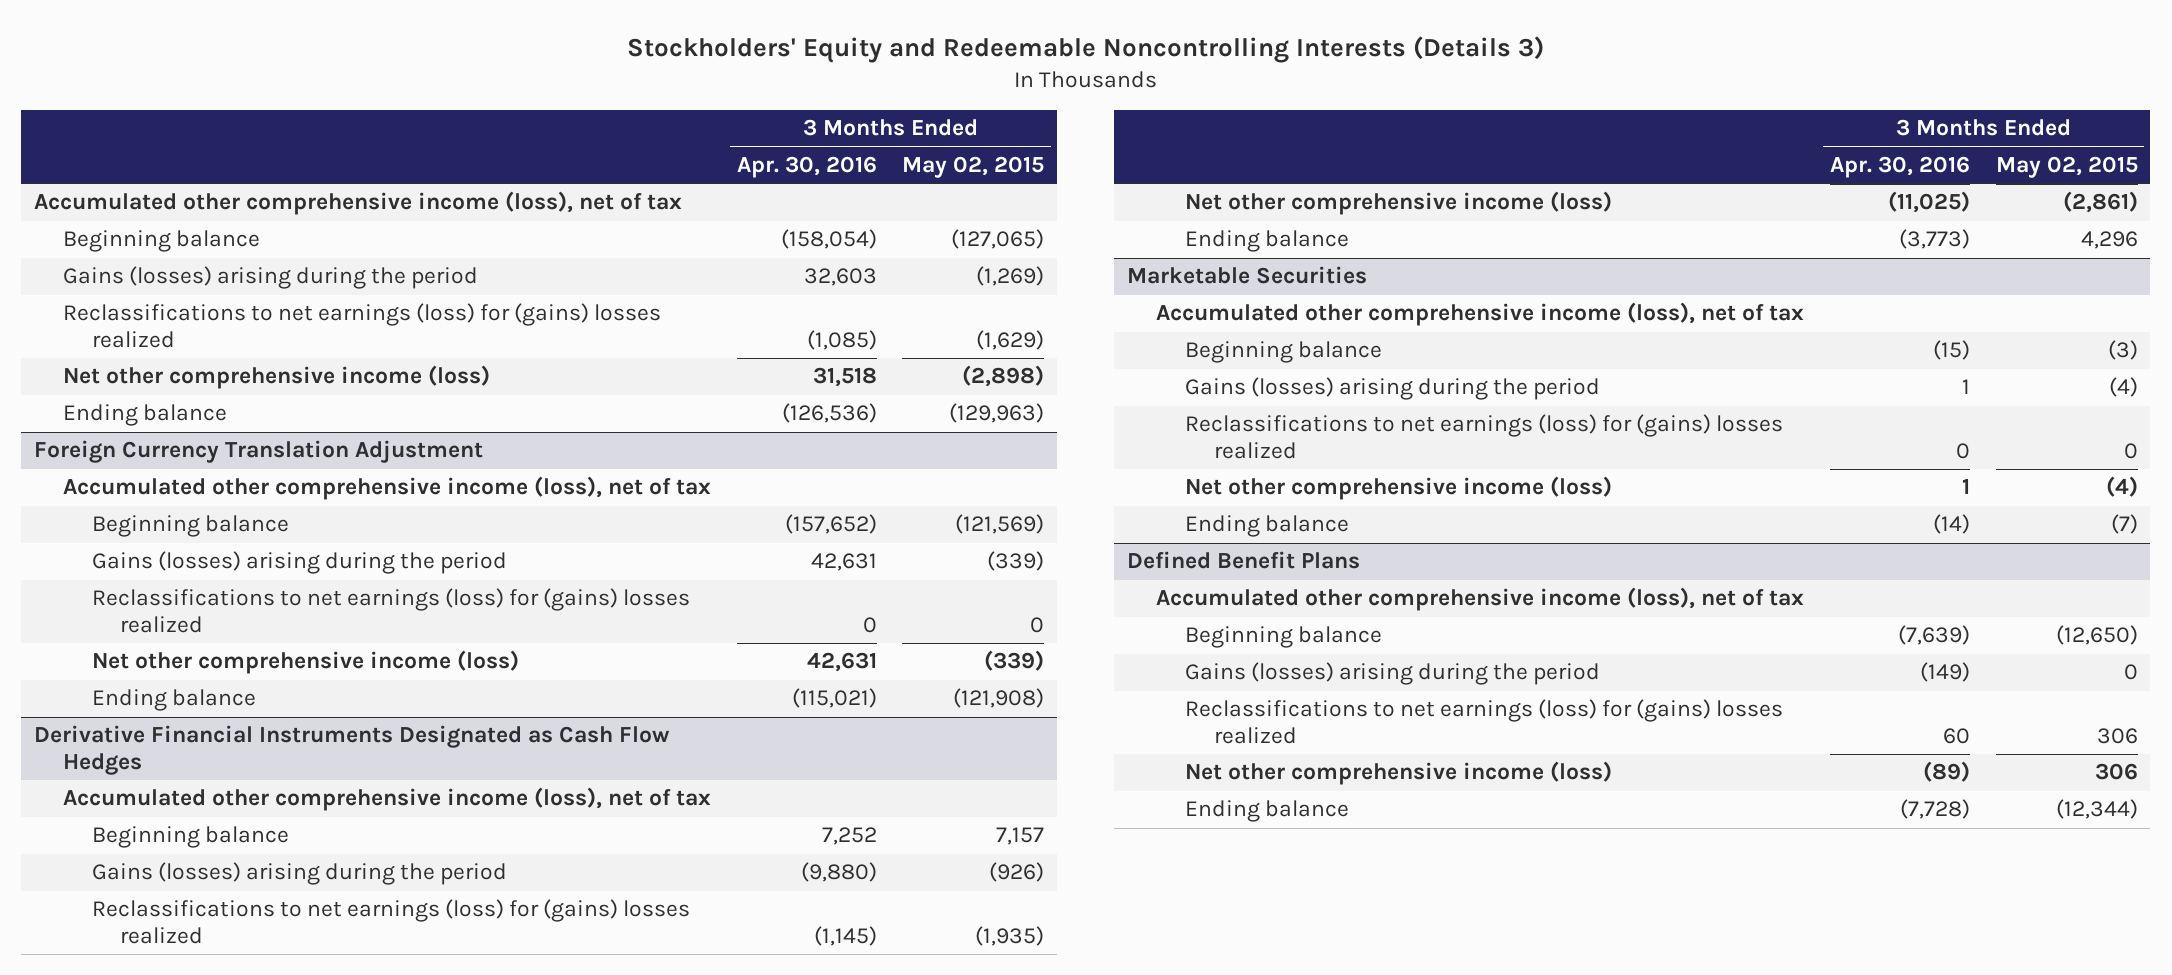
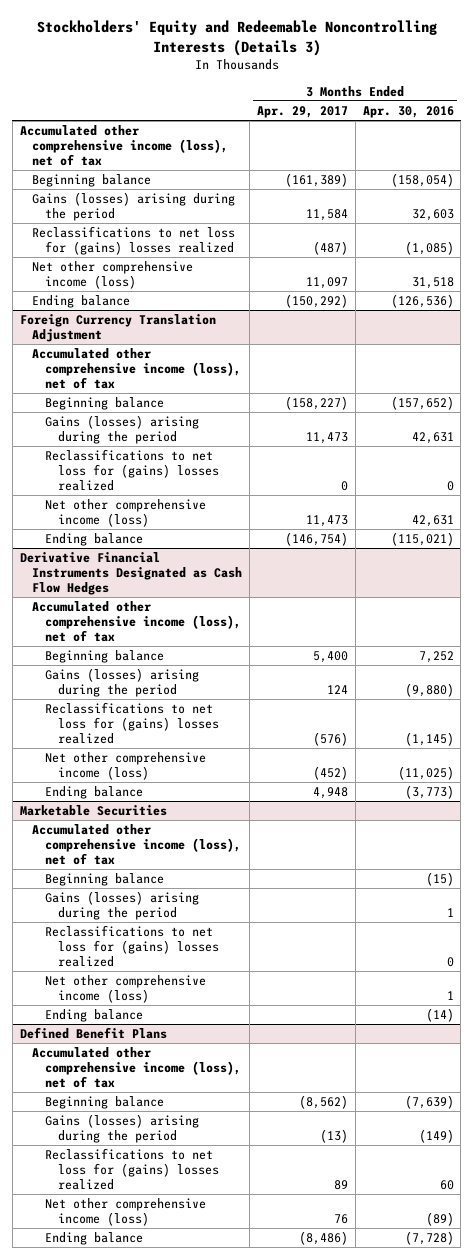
- | 3 Months Ended Apr. 30, 2016 | 3 Months Ended May 02, 2015
+ | 3 Months Ended Apr. 29, 2017 | 3 Months Ended Apr. 30, 2016
- Reclassifications to net earnings (loss) for (gains) losses realized | (1,085) | (1,629)
+ Reclassifications to net loss for (gains) losses realized | (487) | (1,085)
@ Foreign Currency Translation Adjustment
- Reclassifications to net earnings (loss) for (gains) losses realized | 0 | 0
+ Reclassifications to net loss for (gains) losses realized | 0 | 0
@ Derivative Financial Instruments Designated as Cash Flow Hedges
- Reclassifications to net earnings (loss) for (gains) losses realized | (1,145) | (1,935)
+ Reclassifications to net loss for (gains) losses realized | (576) | (1,145)
@ Marketable Securities
- Reclassifications to net earnings (loss) for (gains) losses realized | 0 | 0
+ Reclassifications to net loss for (gains) losses realized | | 0
@ Defined Benefit Plans
- Reclassifications to net earnings (loss) for (gains) losses realized | 60 | 306
+ Reclassifications to net loss for (gains) losses realized | 89 | 60

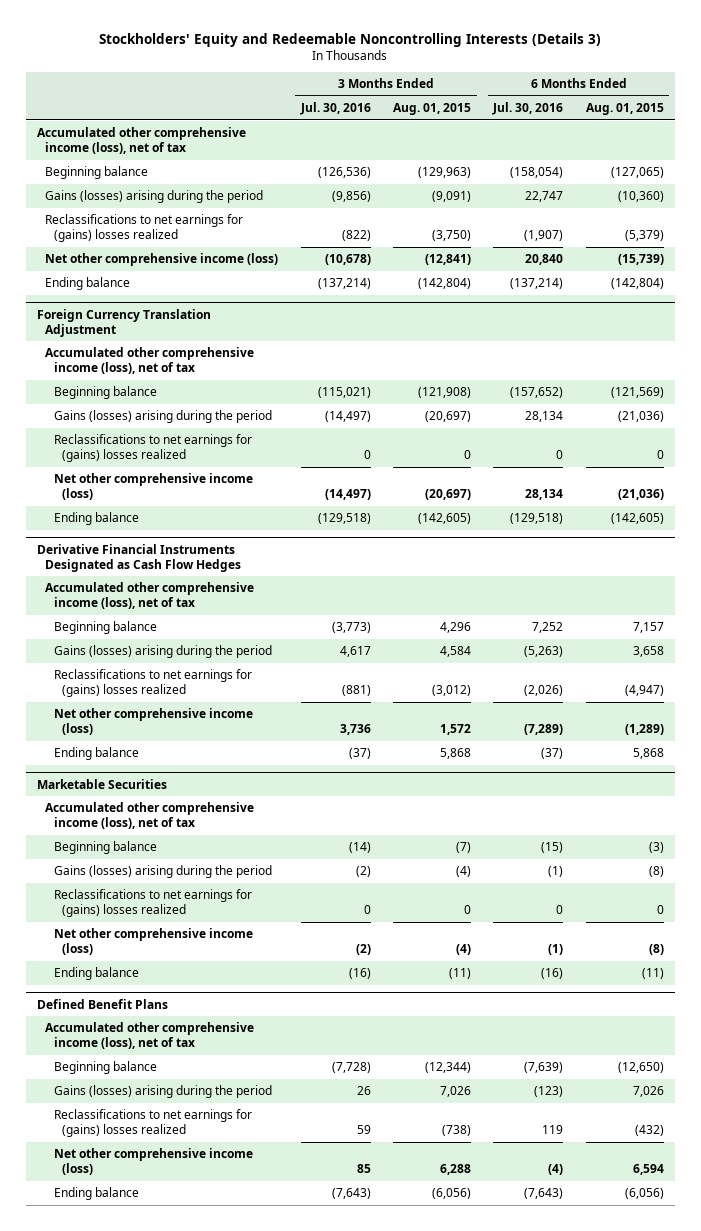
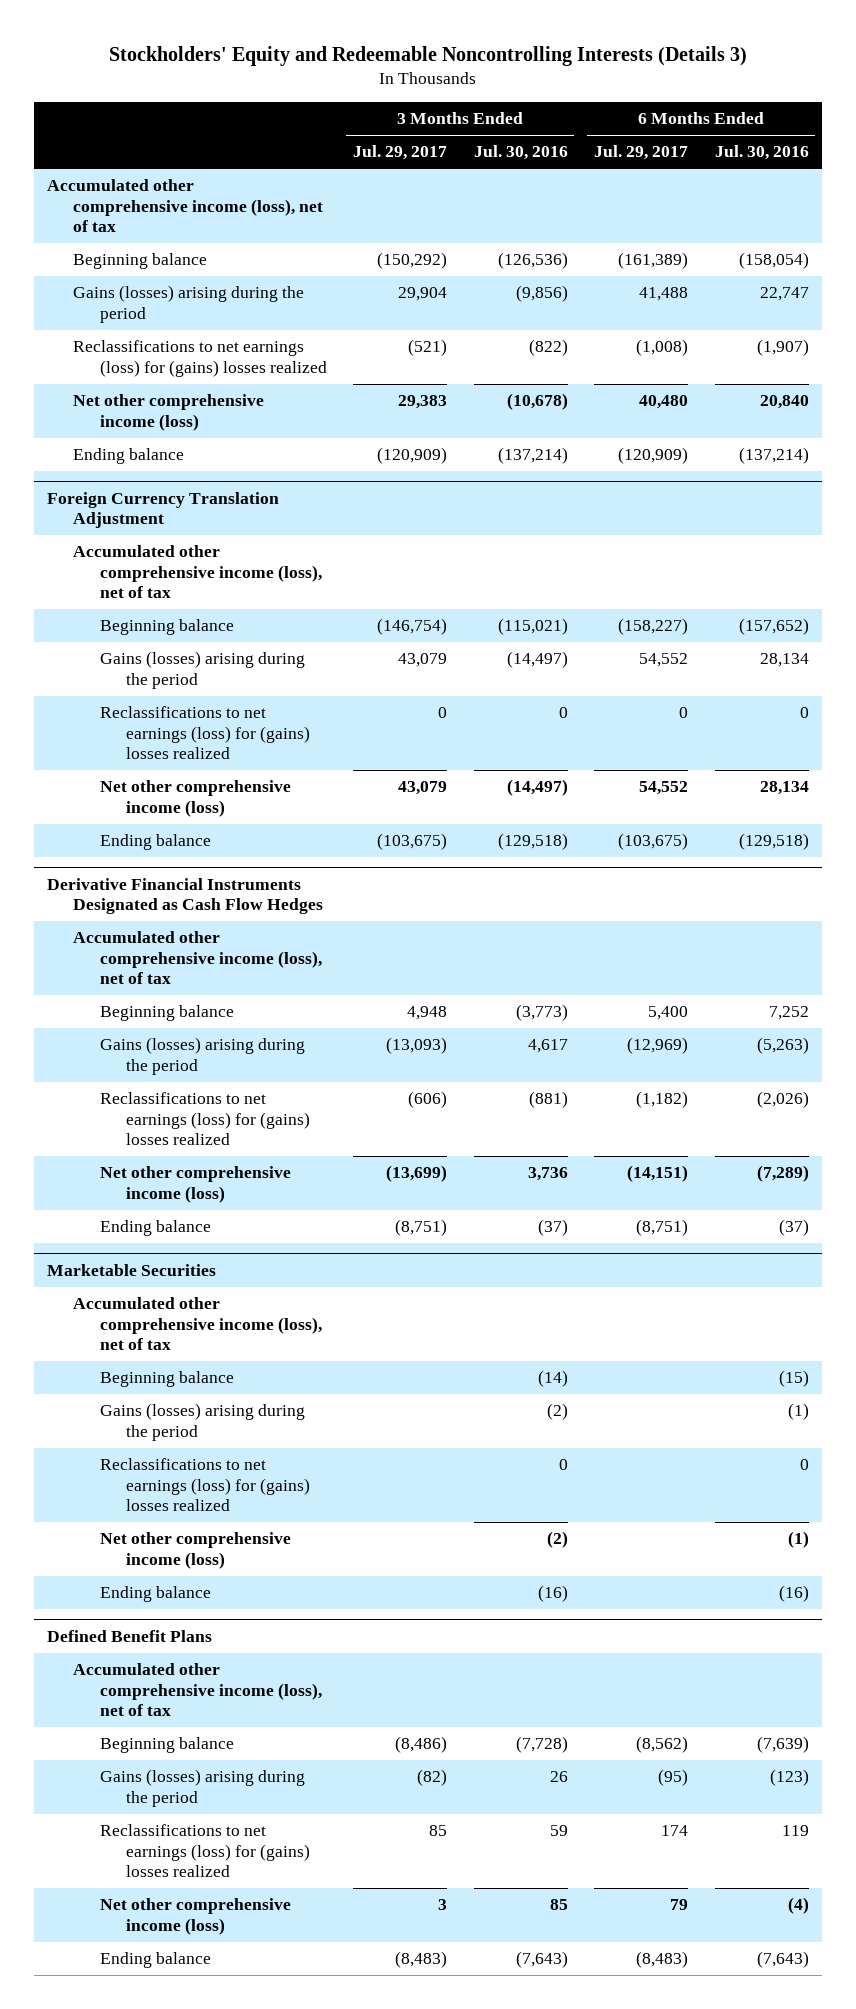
- | 3 Months Ended Jul. 30, 2016 | 3 Months Ended Aug. 01, 2015 | 6 Months Ended Jul. 30, 2016 | 6 Months Ended Aug. 01, 2015
+ | 3 Months Ended Jul. 29, 2017 | 3 Months Ended Jul. 30, 2016 | 6 Months Ended Jul. 29, 2017 | 6 Months Ended Jul. 30, 2016
- Reclassifications to net earnings for (gains) losses realized | (822) | (3,750) | (1,907) | (5,379)
+ Reclassifications to net earnings (loss) for (gains) losses realized | (521) | (822) | (1,008) | (1,907)
@ Foreign Currency Translation Adjustment
- Reclassifications to net earnings for (gains) losses realized | 0 | 0 | 0 | 0
+ Reclassifications to net earnings (loss) for (gains) losses realized | 0 | 0 | 0 | 0
@ Derivative Financial Instruments Designated as Cash Flow Hedges
- Reclassifications to net earnings for (gains) losses realized | (881) | (3,012) | (2,026) | (4,947)
+ Reclassifications to net earnings (loss) for (gains) losses realized | (606) | (881) | (1,182) | (2,026)
@ Marketable Securities
- Reclassifications to net earnings for (gains) losses realized | 0 | 0 | 0 | 0
+ Reclassifications to net earnings (loss) for (gains) losses realized | | 0 | | 0
@ Defined Benefit Plans
- Reclassifications to net earnings for (gains) losses realized | 59 | (738) | 119 | (432)
+ Reclassifications to net earnings (loss) for (gains) losses realized | 85 | 59 | 174 | 119

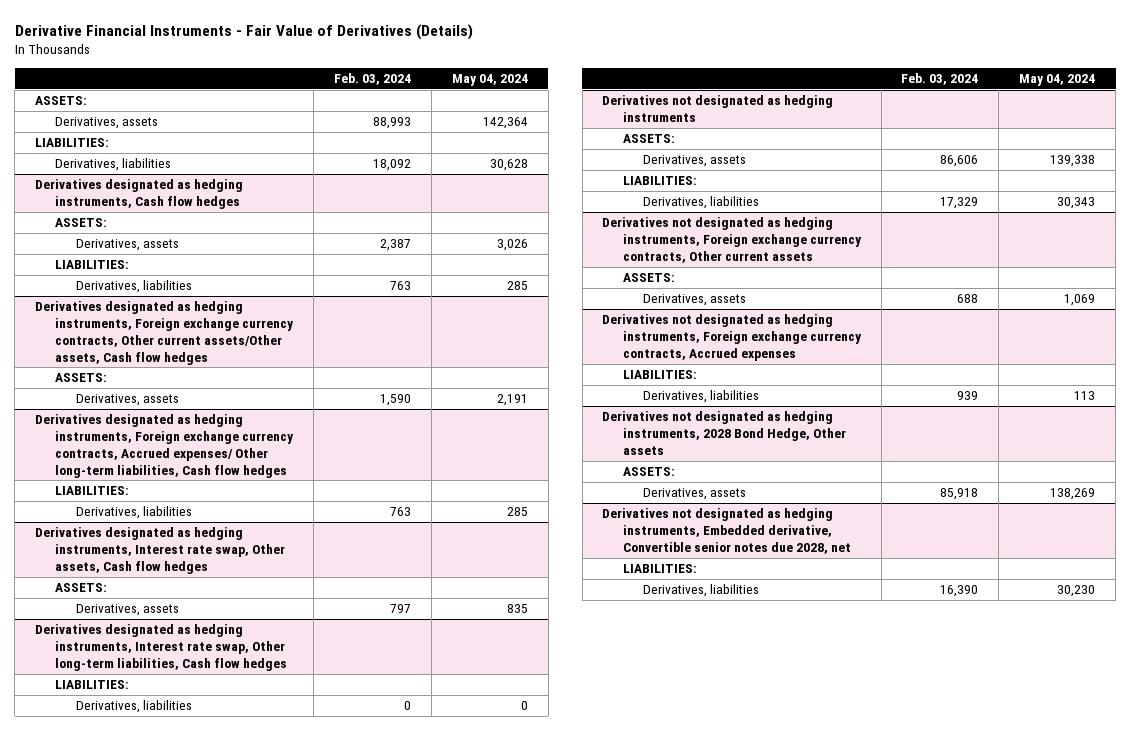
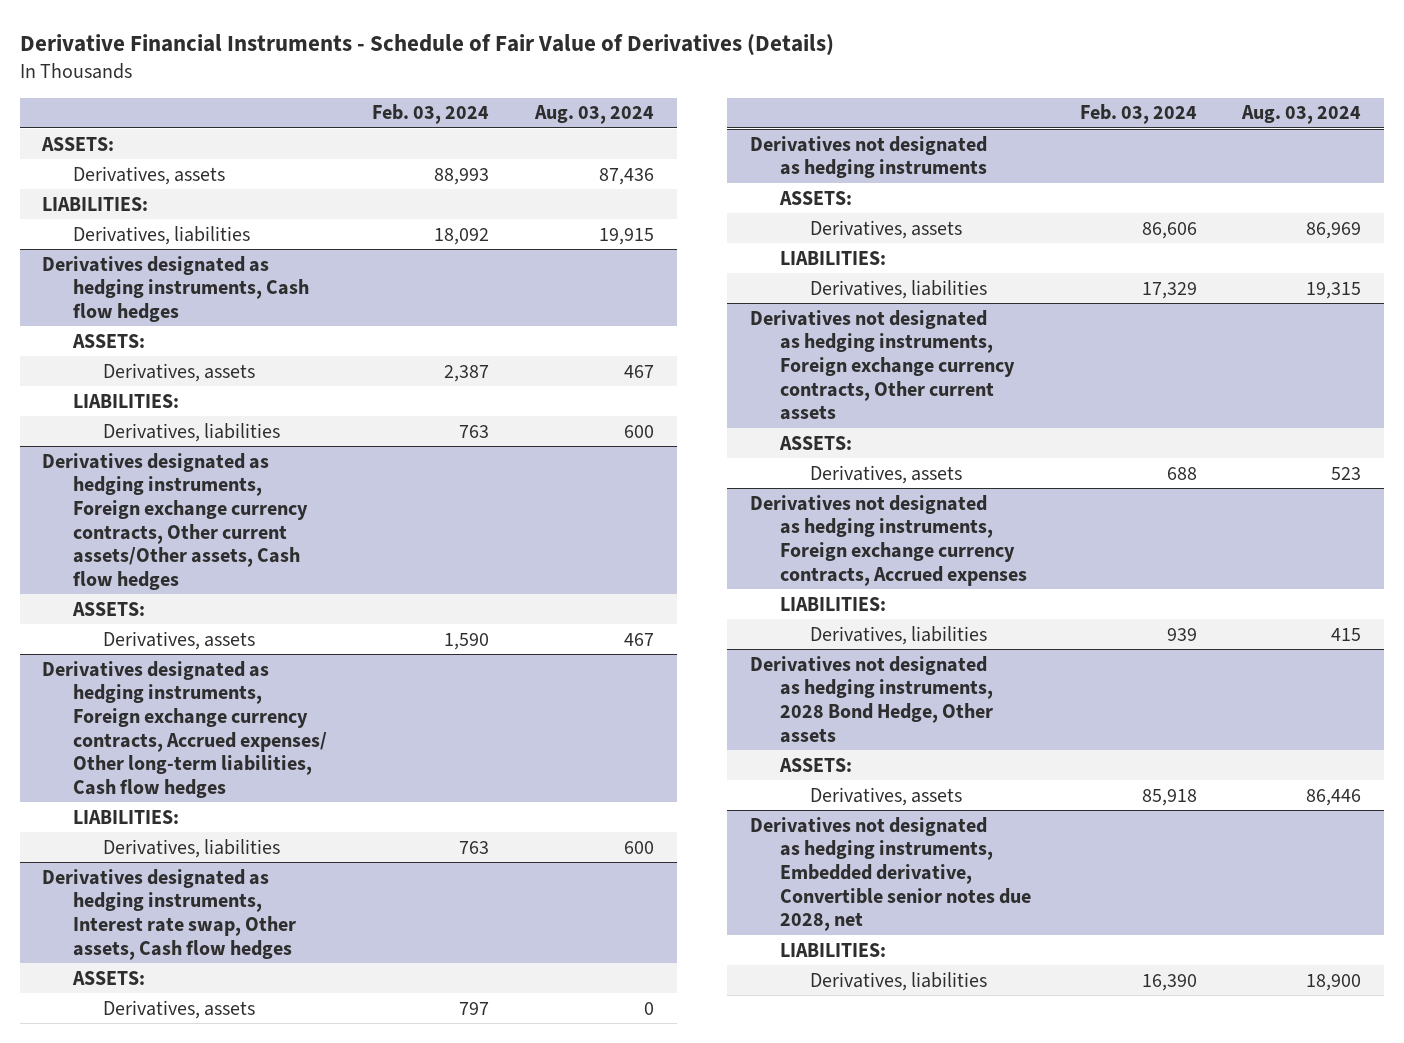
- Derivative Financial Instruments - Fair Value of Derivatives (Details)
+ Derivative Financial Instruments - Schedule of Fair Value of Derivatives (Details)
- | Feb. 03, 2024 | May 04, 2024
+ | Feb. 03, 2024 | Aug. 03, 2024
- Derivatives designated as hedging instruments, Interest rate swap, Other long-term liabilities, Cash flow hedges
- LIABILITIES:
- Derivatives, liabilities | 0 | 0

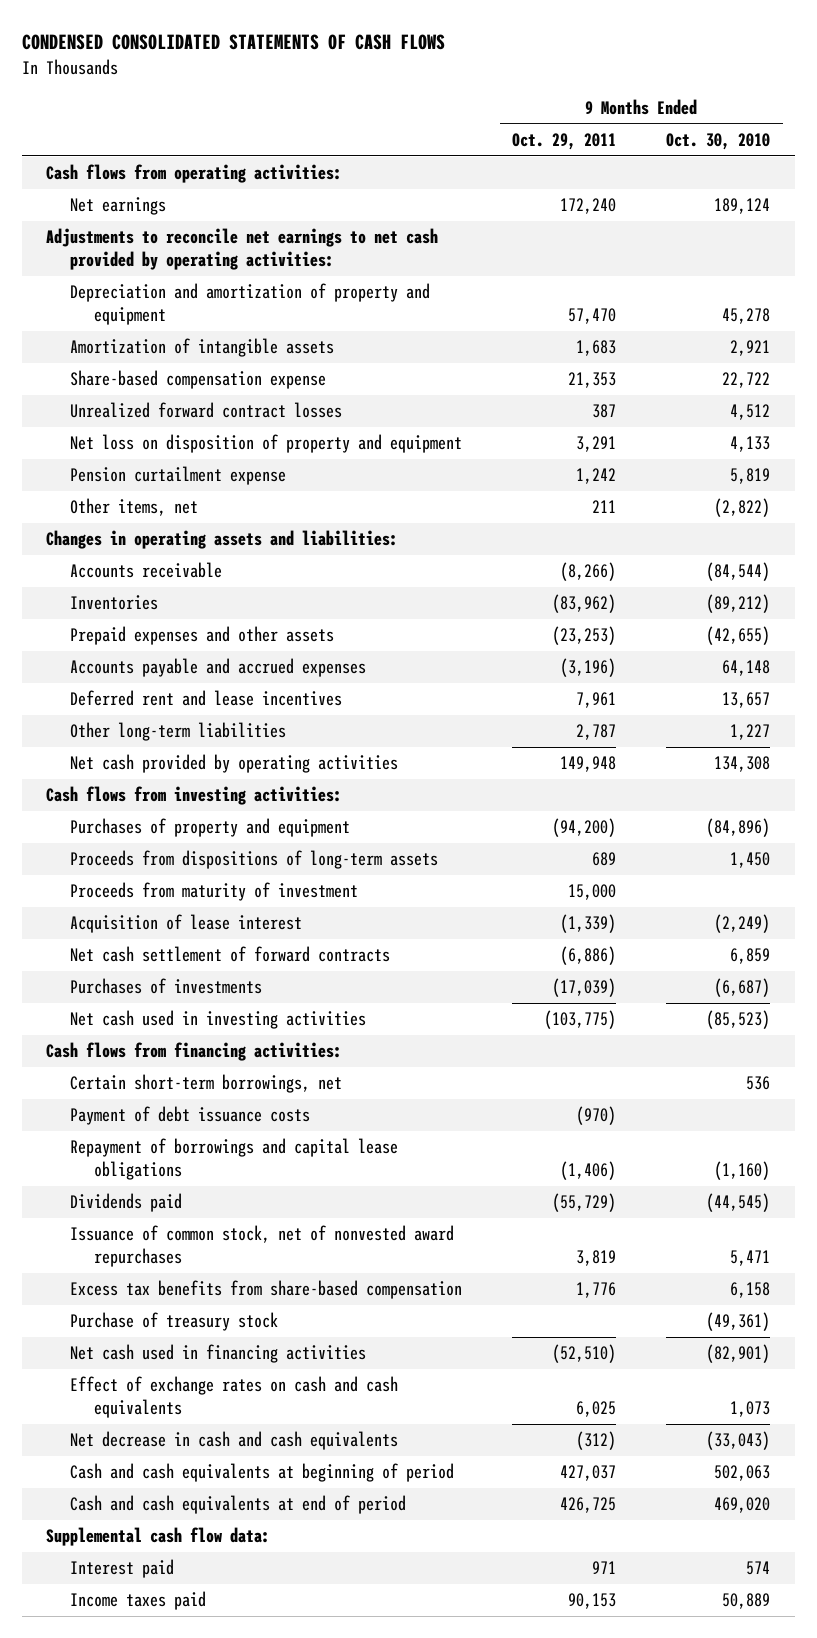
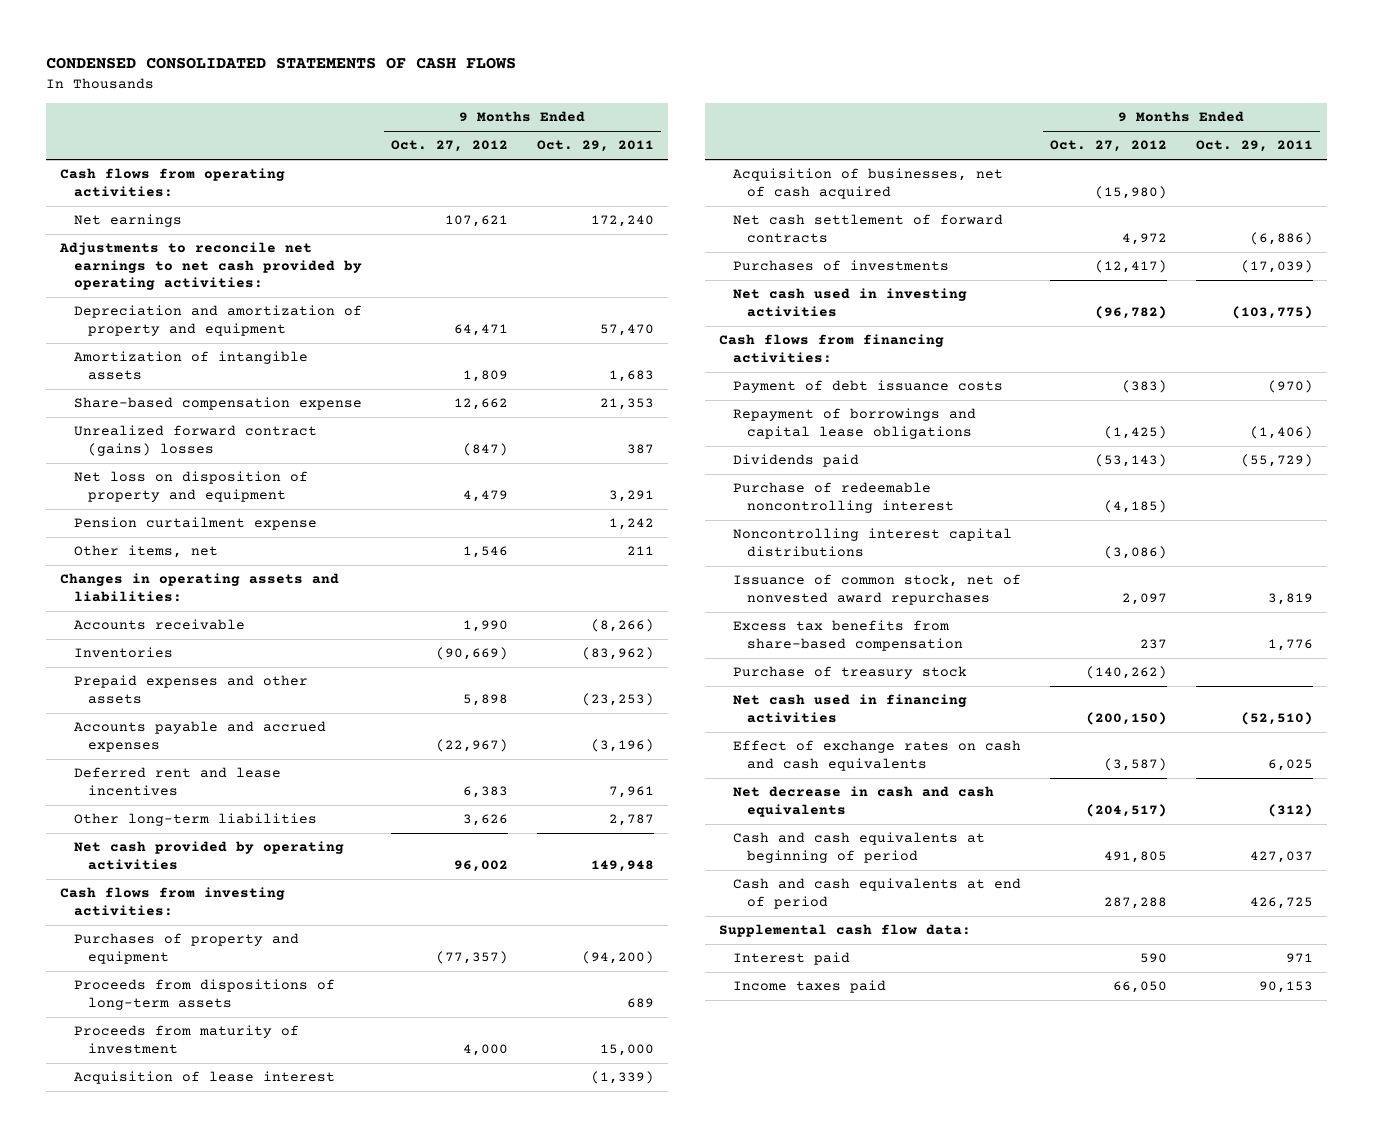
- | 9 Months Ended Oct. 29, 2011 | 9 Months Ended Oct. 30, 2010
+ | 9 Months Ended Oct. 27, 2012 | 9 Months Ended Oct. 29, 2011
- Unrealized forward contract losses | 387 | 4,512
+ Unrealized forward contract (gains) losses | (847) | 387
+ Acquisition of businesses, net of cash acquired | (15,980) |
- Certain short-term borrowings, net | | 536
+ Purchase of redeemable noncontrolling interest | (4,185) |
+ Noncontrolling interest capital distributions | (3,086) |

